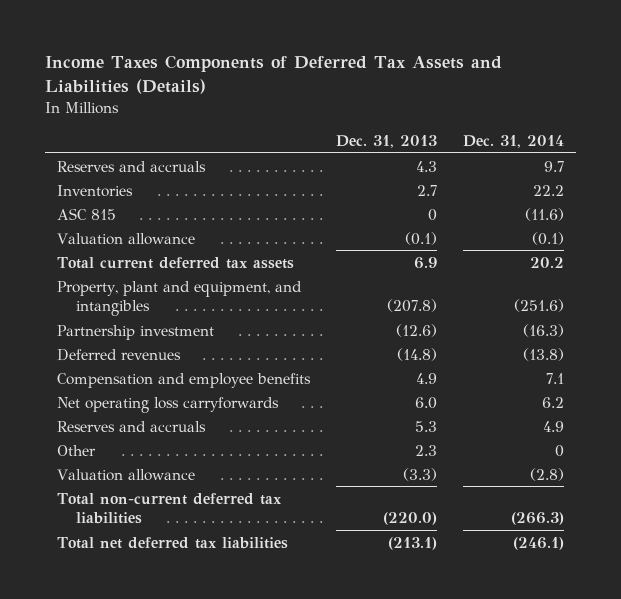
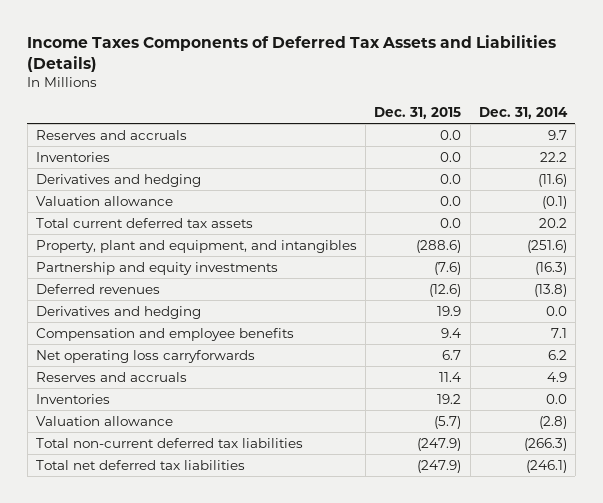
- | Dec. 31, 2013 | Dec. 31, 2014
+ | Dec. 31, 2015 | Dec. 31, 2014
- ASC 815 | 0 | (11.6)
+ Derivatives and hedging | 0.0 | (11.6)
- Partnership investment | (12.6) | (16.3)
+ Partnership and equity investments | (7.6) | (16.3)
+ Derivatives and hedging | 19.9 | 0.0
- Other | 2.3 | 0
+ Inventories | 19.2 | 0.0

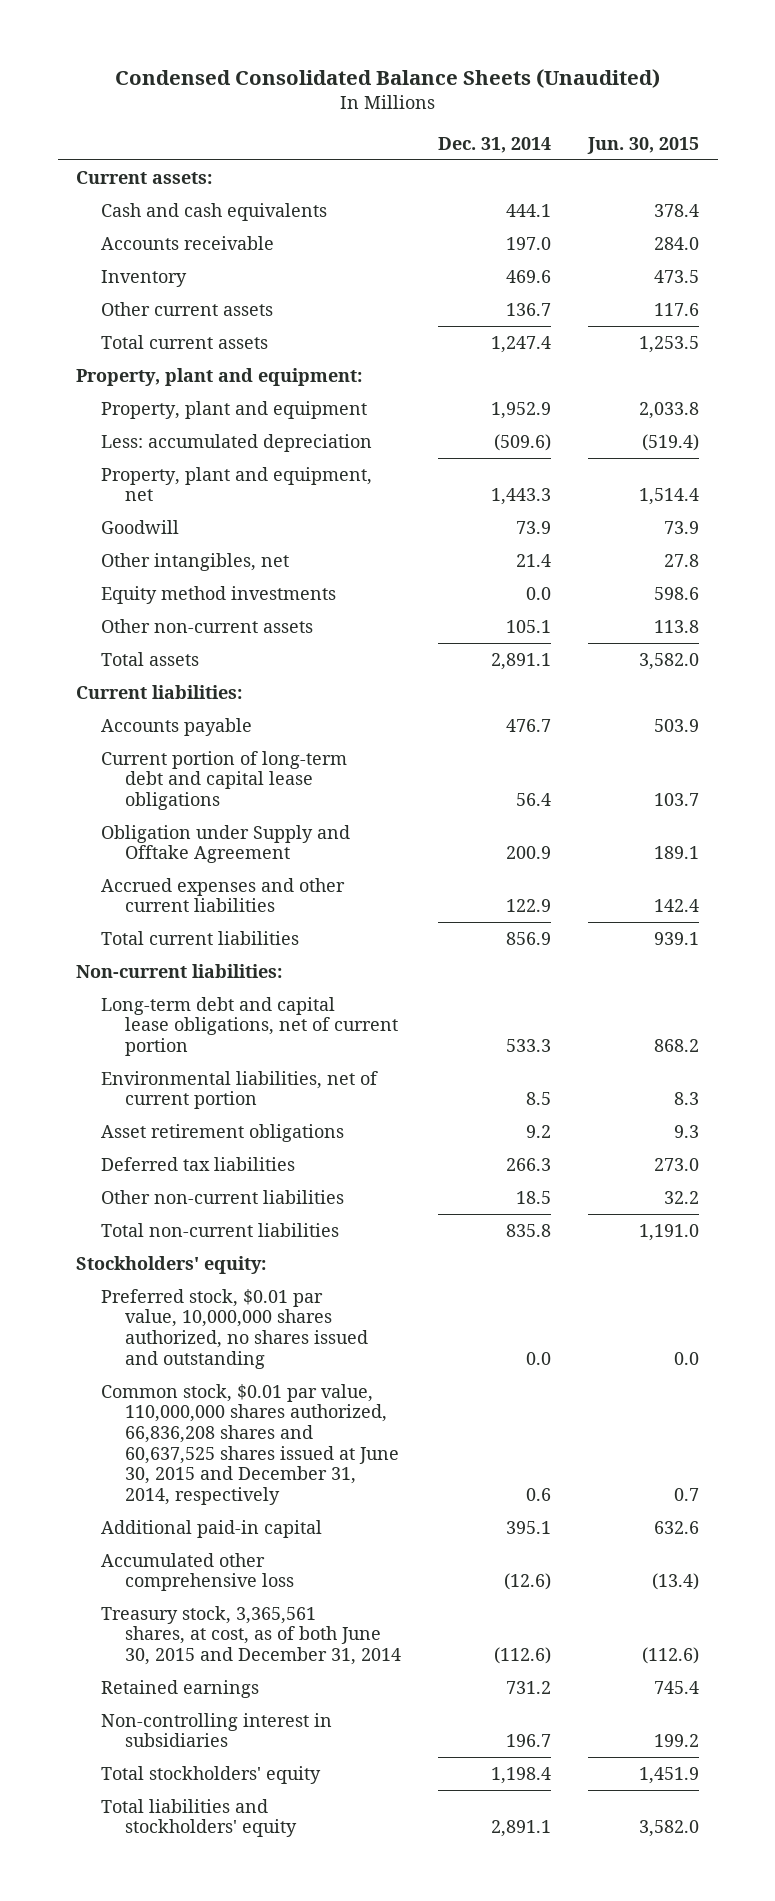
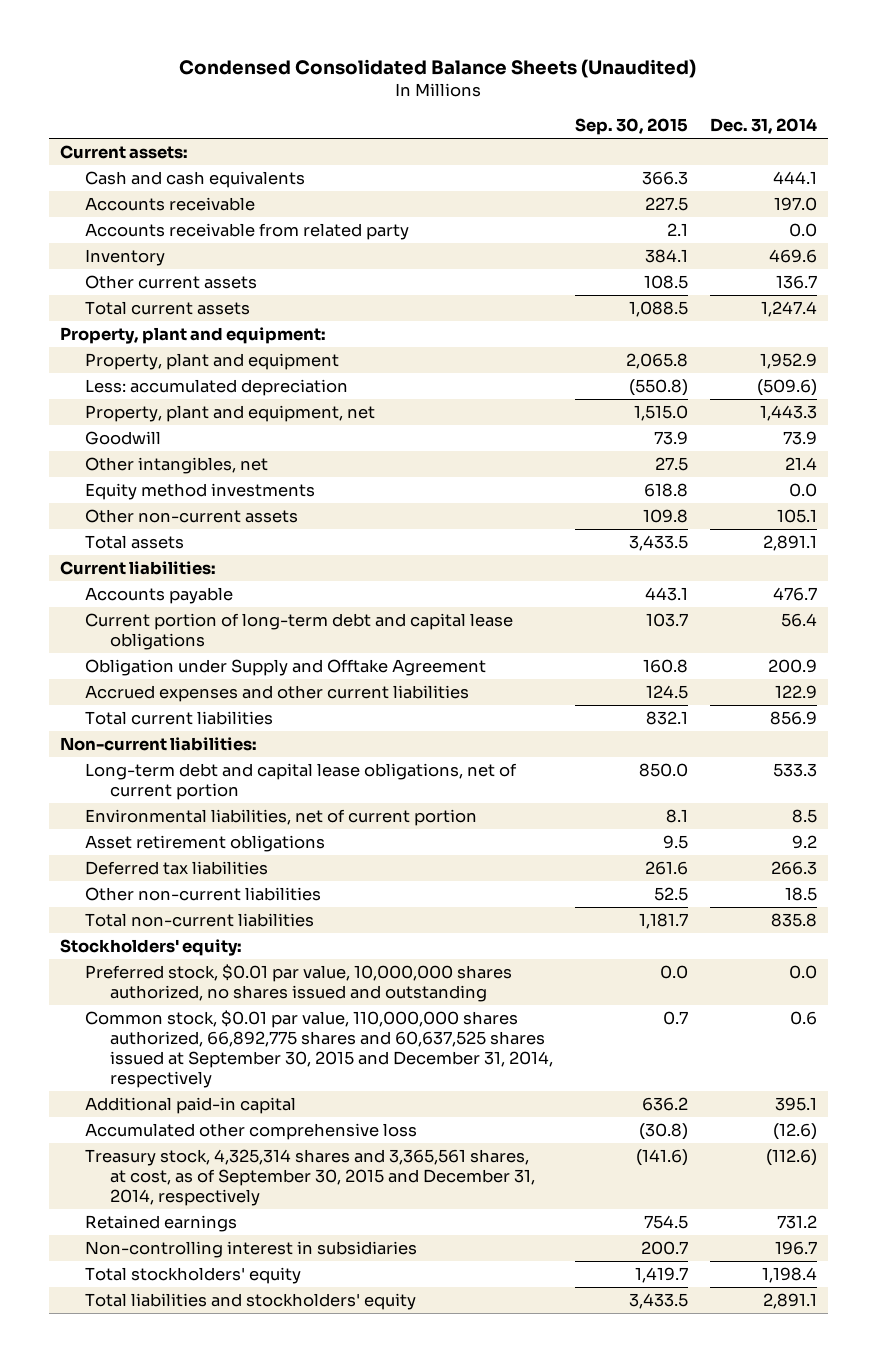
- | Dec. 31, 2014 | Jun. 30, 2015
+ | Sep. 30, 2015 | Dec. 31, 2014
+ Accounts receivable from related party | 2.1 | 0.0
- Common stock, $0.01 par value, 110,000,000 shares authorized, 66,836,208 shares and 60,637,525 shares issued at June 30, 2015 and December 31, 2014, respectively | 0.6 | 0.7
+ Common stock, $0.01 par value, 110,000,000 shares authorized, 66,892,775 shares and 60,637,525 shares issued at September 30, 2015 and December 31, 2014, respectively | 0.7 | 0.6
- Treasury stock, 3,365,561 shares, at cost, as of both June 30, 2015 and December 31, 2014 | (112.6) | (112.6)
+ Treasury stock, 4,325,314 shares and 3,365,561 shares, at cost, as of September 30, 2015 and December 31, 2014, respectively | (141.6) | (112.6)

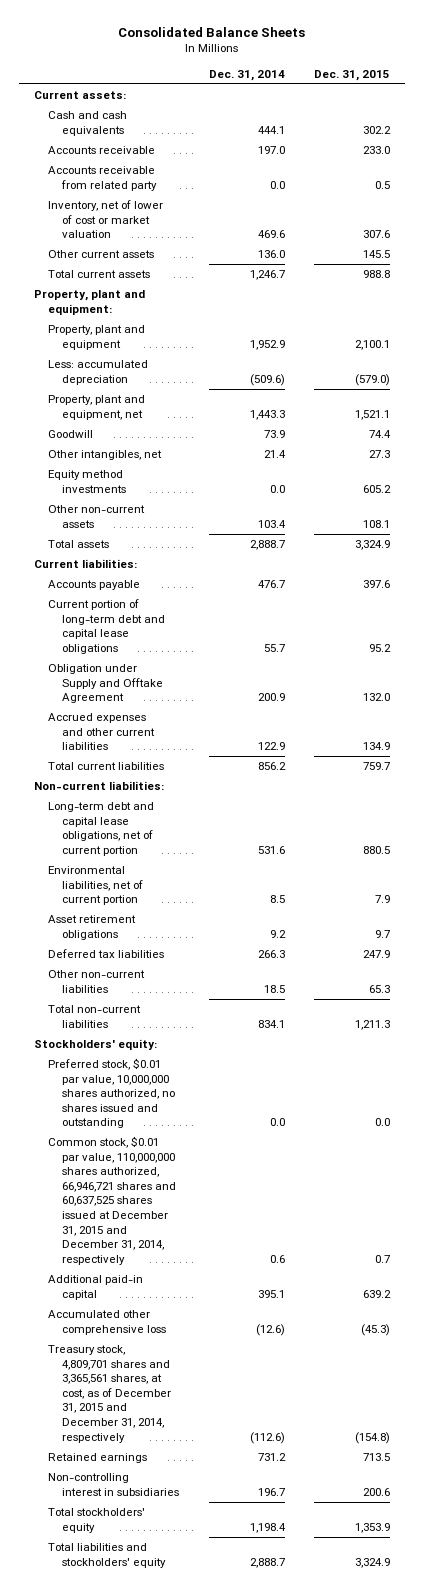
- Condensed Consolidated Balance Sheets (Unaudited)
+ Consolidated Balance Sheets
- | Sep. 30, 2015 | Dec. 31, 2014
+ | Dec. 31, 2014 | Dec. 31, 2015
- Inventory | 384.1 | 469.6
- Other current assets | 108.5 | 136.7
- Total current assets | 1,088.5 | 1,247.4
+ Inventory, net of lower of cost or market valuation | 469.6 | 307.6
+ Other current assets | 136.0 | 145.5
+ Total current assets | 1,246.7 | 988.8
- Other non-current assets | 109.8 | 105.1
- Total assets | 3,433.5 | 2,891.1
+ Other non-current assets | 103.4 | 108.1
+ Total assets | 2,888.7 | 3,324.9
- Current portion of long-term debt and capital lease obligations | 103.7 | 56.4
+ Current portion of long-term debt and capital lease obligations | 55.7 | 95.2
- Total current liabilities | 832.1 | 856.9
+ Total current liabilities | 856.2 | 759.7
- Long-term debt and capital lease obligations, net of current portion | 850.0 | 533.3
+ Long-term debt and capital lease obligations, net of current portion | 531.6 | 880.5
- Total non-current liabilities | 1,181.7 | 835.8
+ Total non-current liabilities | 834.1 | 1,211.3
- Common stock, $0.01 par value, 110,000,000 shares authorized, 66,892,775 shares and 60,637,525 shares issued at September 30, 2015 and December 31, 2014, respectively | 0.7 | 0.6
+ Common stock, $0.01 par value, 110,000,000 shares authorized, 66,946,721 shares and 60,637,525 shares issued at December 31, 2015 and December 31, 2014, respectively | 0.6 | 0.7
- Treasury stock, 4,325,314 shares and 3,365,561 shares, at cost, as of September 30, 2015 and December 31, 2014, respectively | (141.6) | (112.6)
+ Treasury stock, 4,809,701 shares and 3,365,561 shares, at cost, as of December 31, 2015 and December 31, 2014, respectively | (112.6) | (154.8)
- Total liabilities and stockholders' equity | 3,433.5 | 2,891.1
+ Total liabilities and stockholders' equity | 2,888.7 | 3,324.9

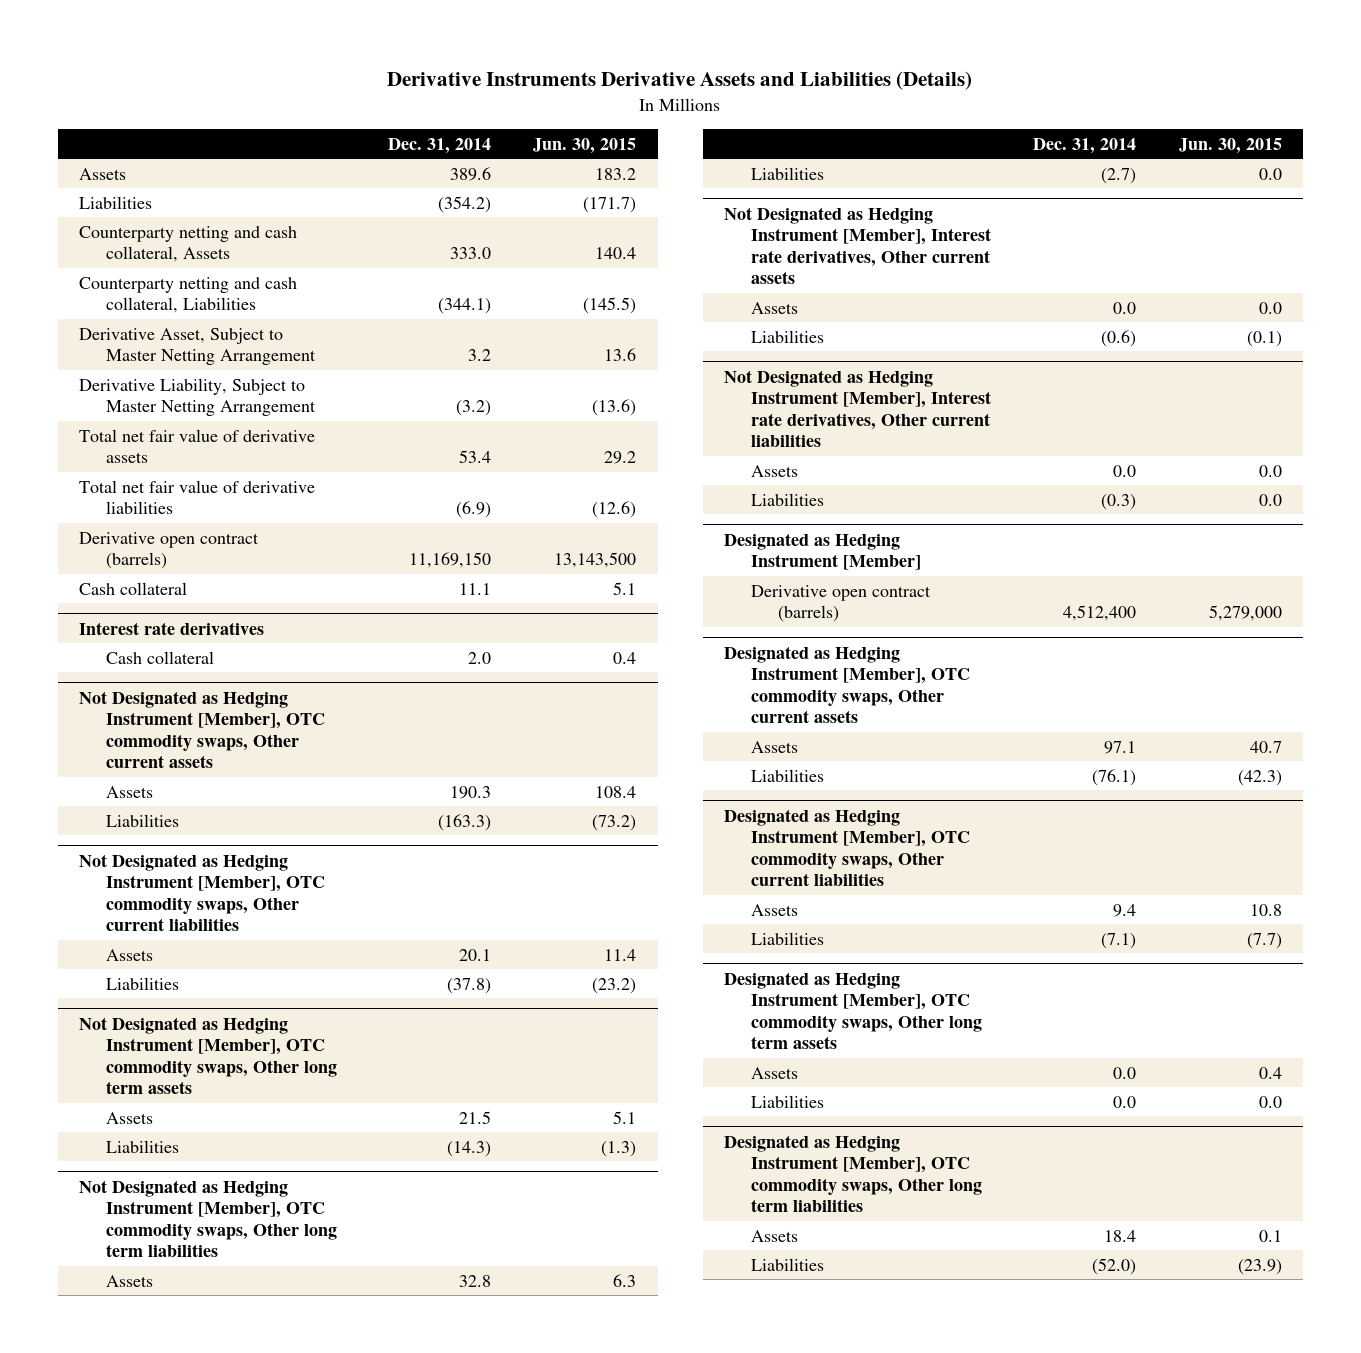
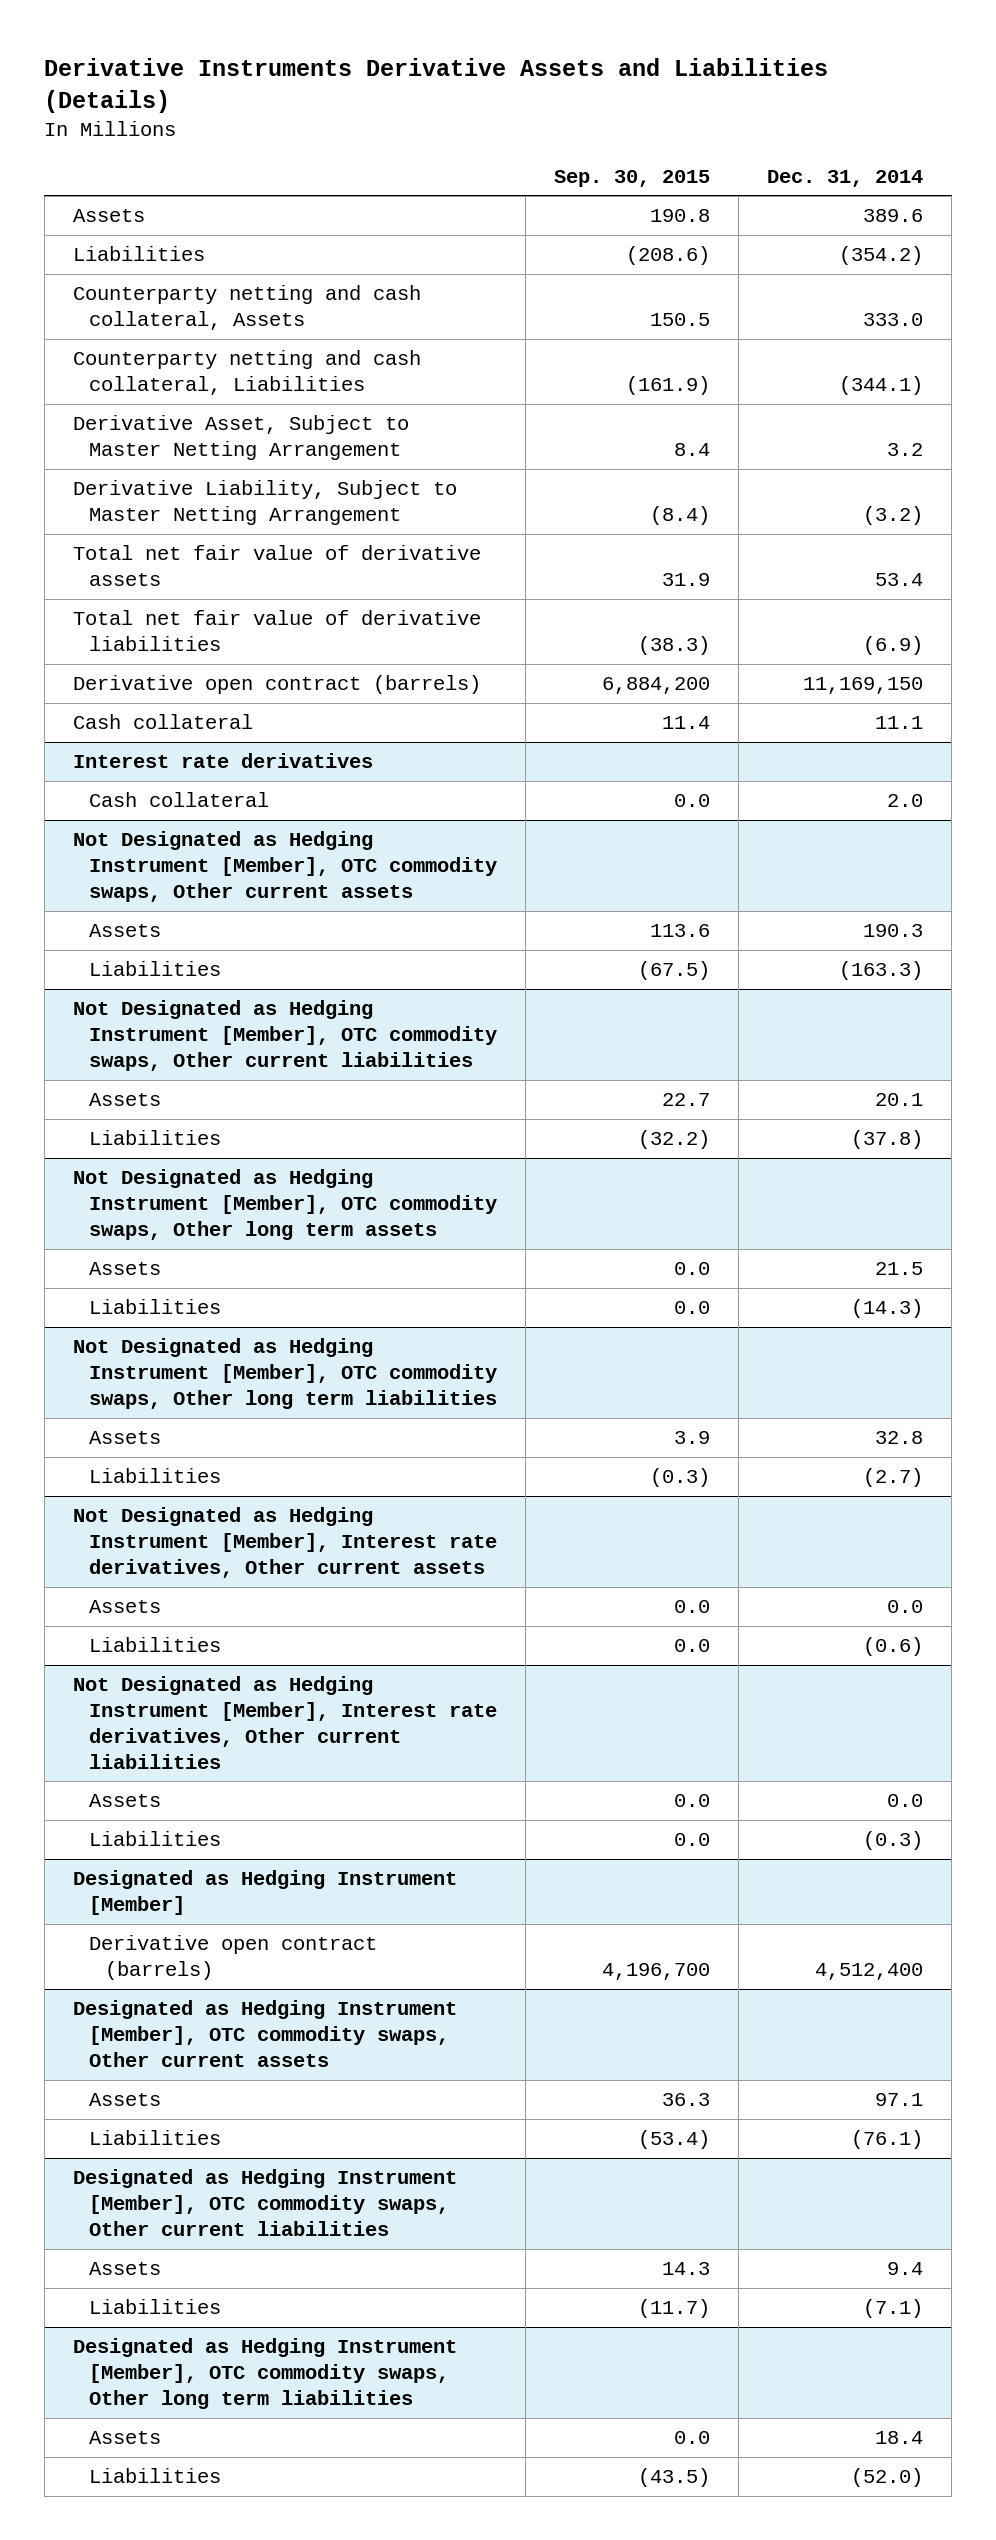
- | Dec. 31, 2014 | Jun. 30, 2015
+ | Sep. 30, 2015 | Dec. 31, 2014
- Designated as Hedging Instrument [Member], OTC commodity swaps, Other long term assets
- Assets | 0.0 | 0.4
- Liabilities | 0.0 | 0.0

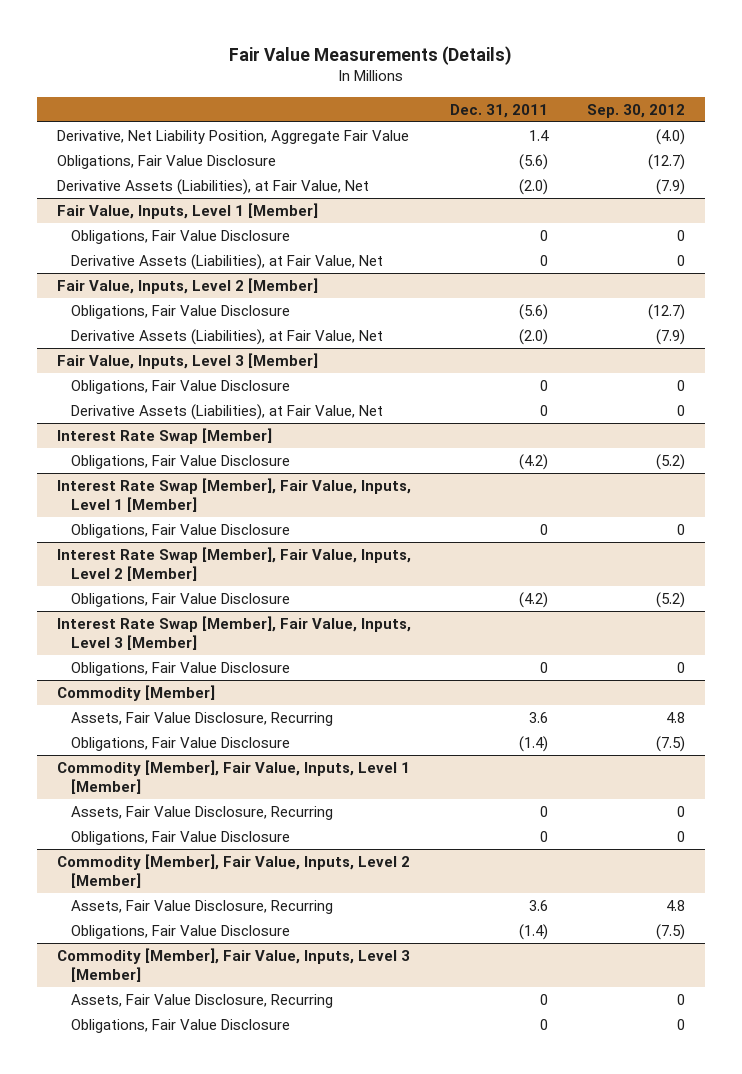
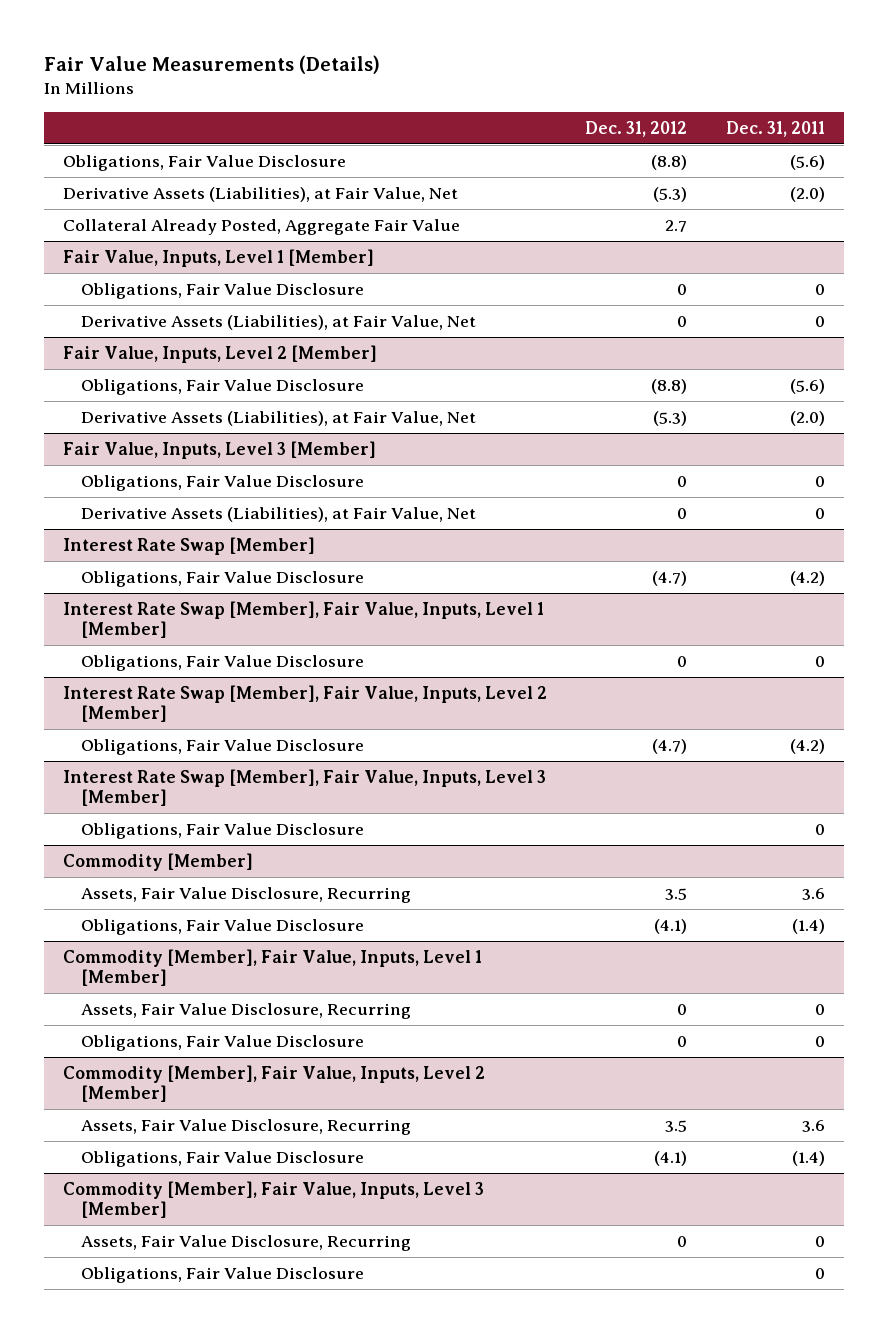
- | Dec. 31, 2011 | Sep. 30, 2012
+ | Dec. 31, 2012 | Dec. 31, 2011
- Derivative, Net Liability Position, Aggregate Fair Value | 1.4 | (4.0)
+ Collateral Already Posted, Aggregate Fair Value | 2.7 |

